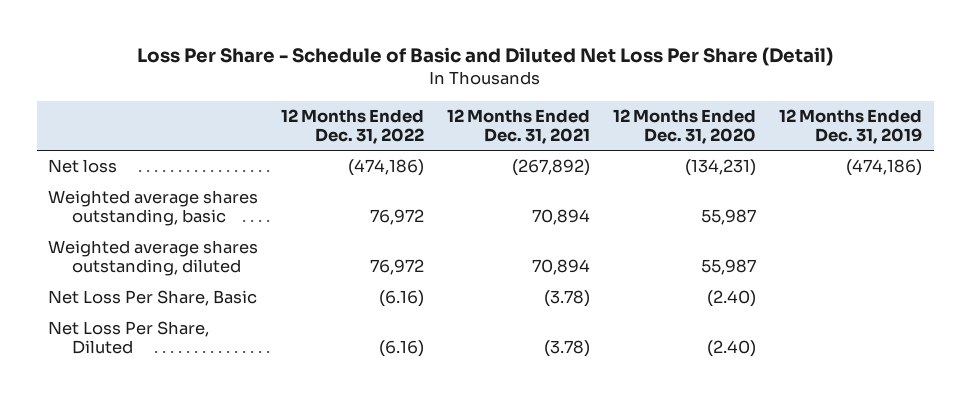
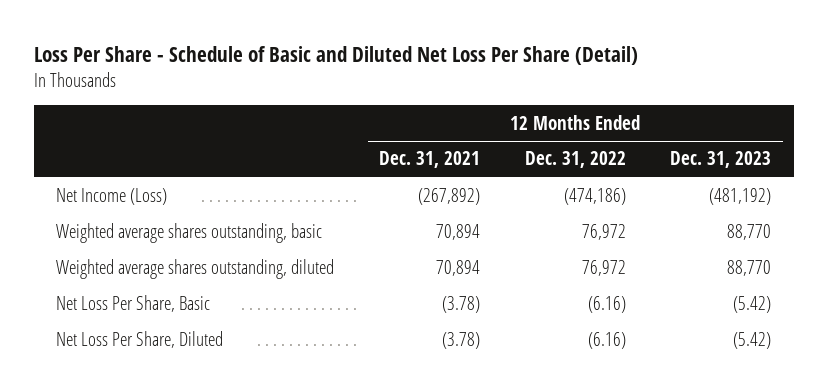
- | 12 Months Ended Dec. 31, 2022 | 12 Months Ended Dec. 31, 2021 | 12 Months Ended Dec. 31, 2020 | 12 Months Ended Dec. 31, 2019
+ | 12 Months Ended Dec. 31, 2021 | 12 Months Ended Dec. 31, 2022 | 12 Months Ended Dec. 31, 2023
- Net loss | (474,186) | (267,892) | (134,231) | (474,186)
+ Net Income (Loss) | (267,892) | (474,186) | (481,192)

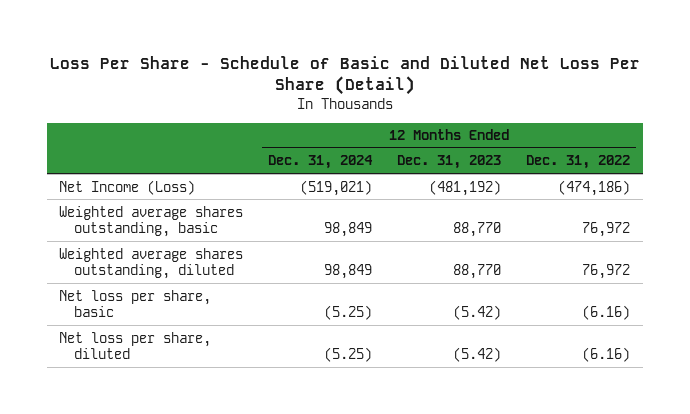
- | 12 Months Ended Dec. 31, 2021 | 12 Months Ended Dec. 31, 2022 | 12 Months Ended Dec. 31, 2023
+ | 12 Months Ended Dec. 31, 2024 | 12 Months Ended Dec. 31, 2023 | 12 Months Ended Dec. 31, 2022
- Net Loss Per Share, Basic | (3.78) | (6.16) | (5.42)
- Net Loss Per Share, Diluted | (3.78) | (6.16) | (5.42)
+ Net loss per share, basic | (5.25) | (5.42) | (6.16)
+ Net loss per share, diluted | (5.25) | (5.42) | (6.16)

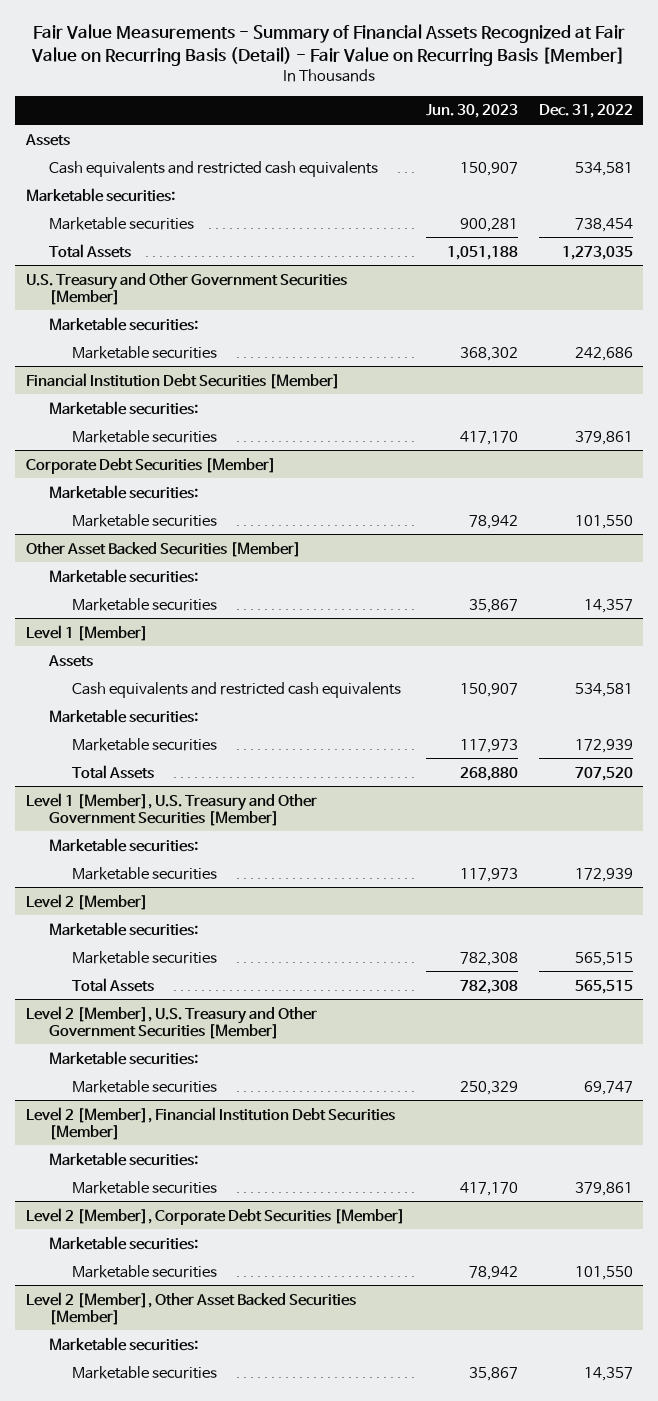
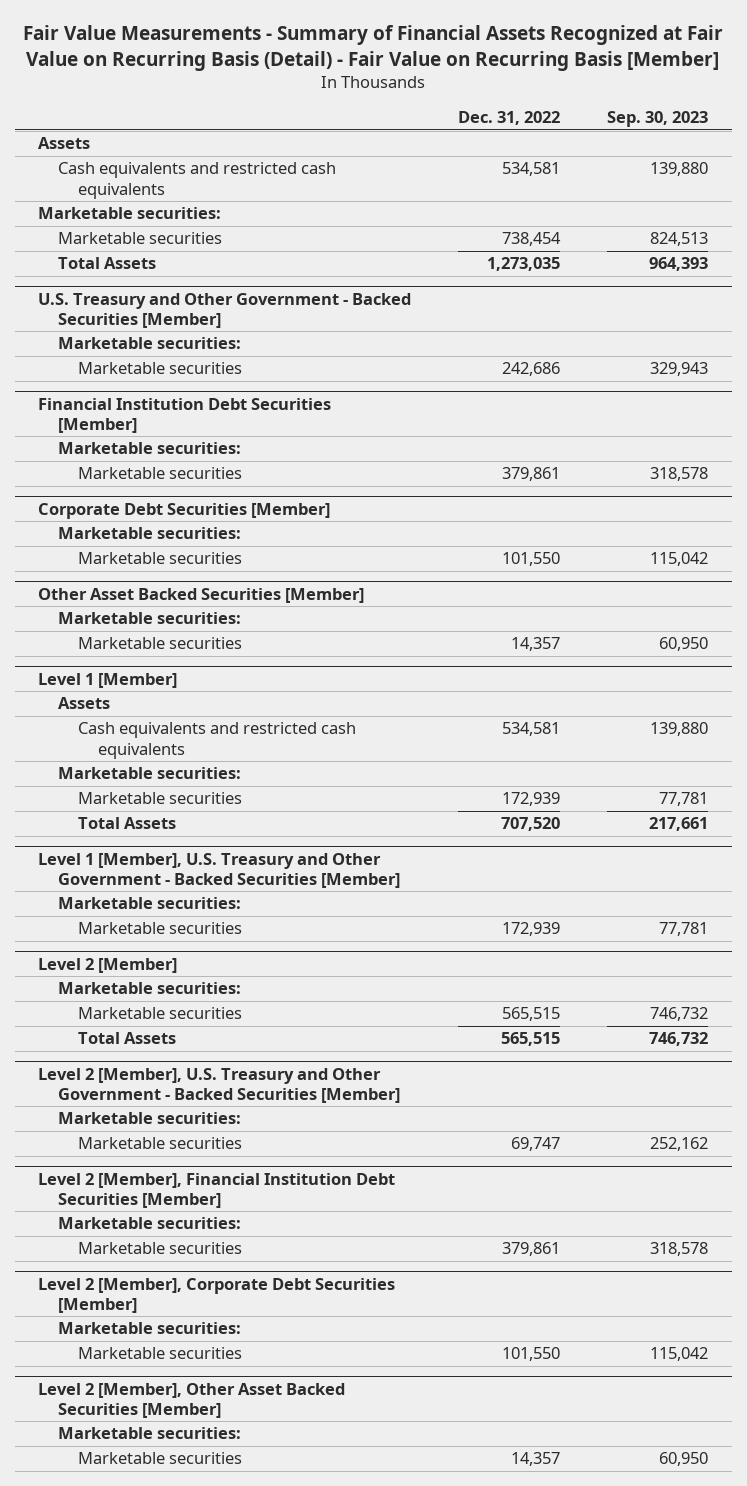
- | Jun. 30, 2023 | Dec. 31, 2022
+ | Dec. 31, 2022 | Sep. 30, 2023
- U.S. Treasury and Other Government Securities [Member]
+ U.S. Treasury and Other Government - Backed Securities [Member]
- Level 1 [Member], U.S. Treasury and Other Government Securities [Member]
+ Level 1 [Member], U.S. Treasury and Other Government - Backed Securities [Member]
- Level 2 [Member], U.S. Treasury and Other Government Securities [Member]
+ Level 2 [Member], U.S. Treasury and Other Government - Backed Securities [Member]

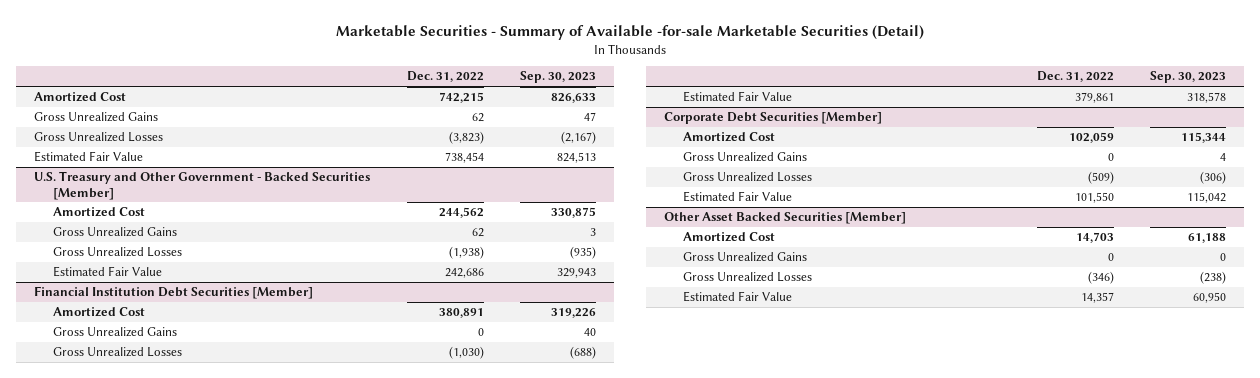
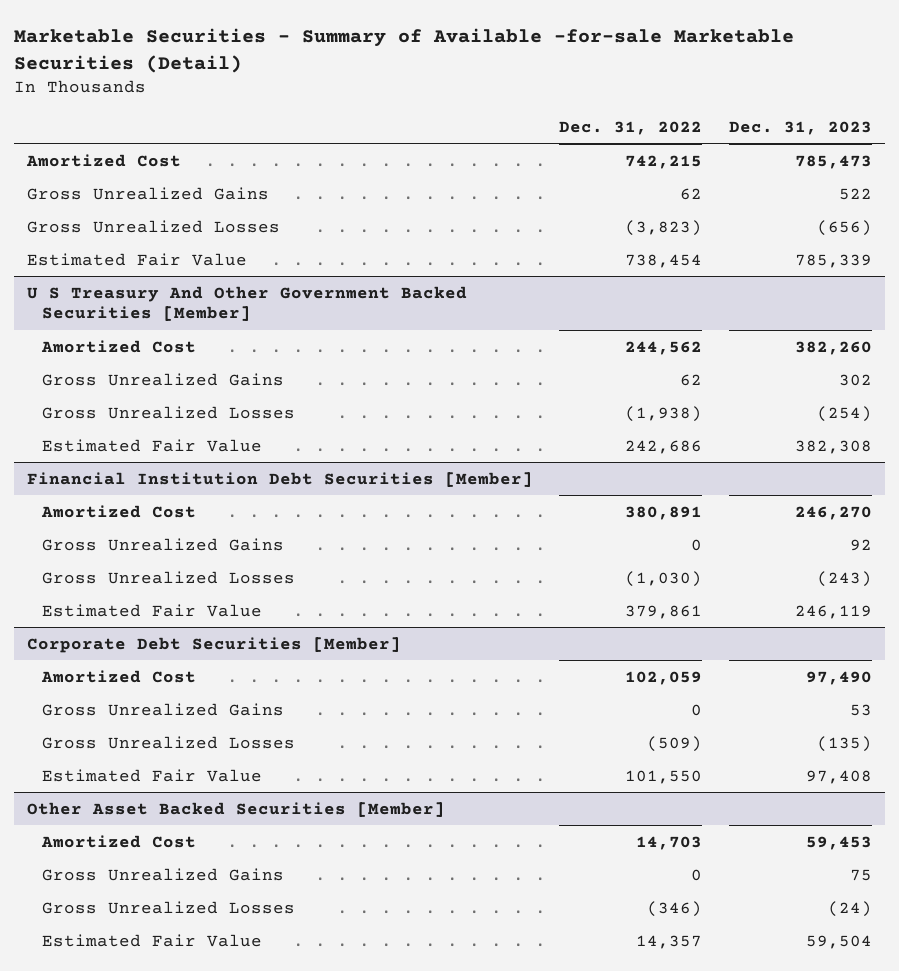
- | Dec. 31, 2022 | Sep. 30, 2023
+ | Dec. 31, 2022 | Dec. 31, 2023
- U.S. Treasury and Other Government - Backed Securities [Member]
+ U S Treasury And Other Government Backed Securities [Member]

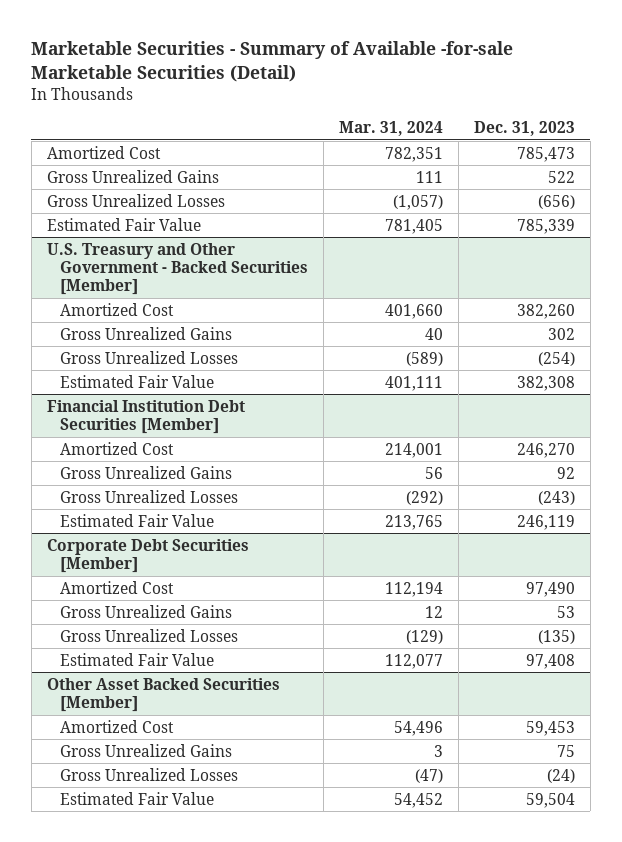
- | Dec. 31, 2022 | Dec. 31, 2023
+ | Mar. 31, 2024 | Dec. 31, 2023
- U S Treasury And Other Government Backed Securities [Member]
+ U.S. Treasury and Other Government - Backed Securities [Member]

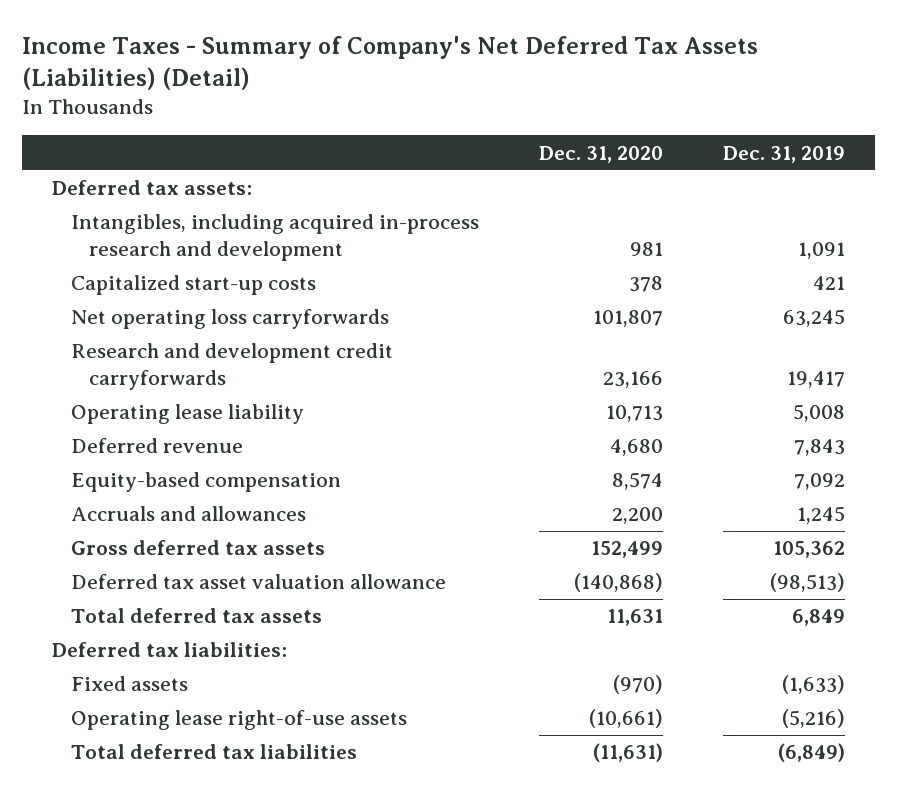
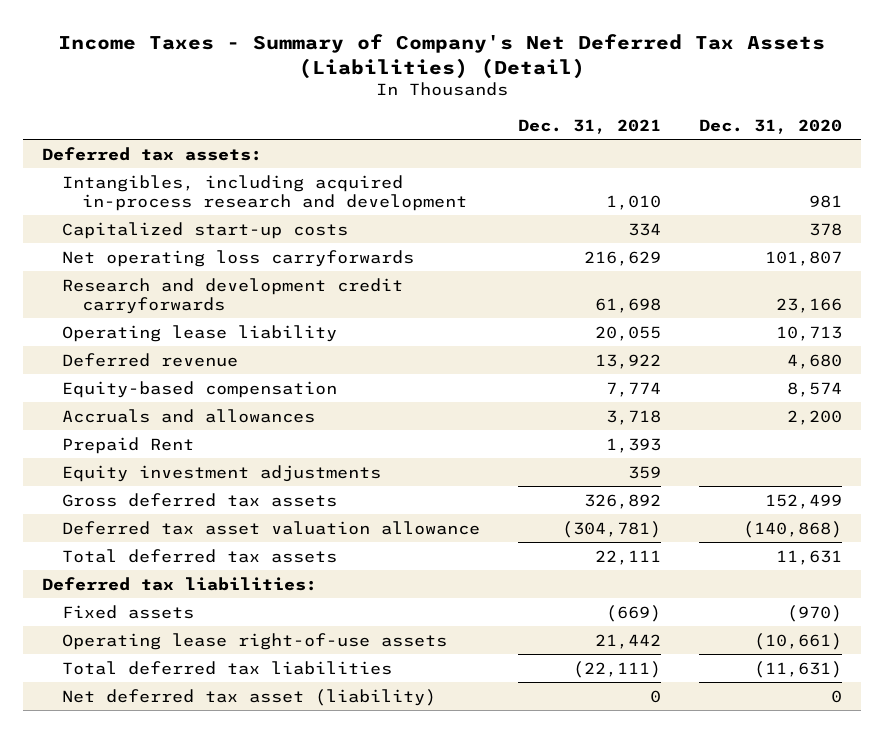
- | Dec. 31, 2020 | Dec. 31, 2019
+ | Dec. 31, 2021 | Dec. 31, 2020
+ Prepaid Rent | 1,393 |
+ Equity investment adjustments | 359 |
+ Net deferred tax asset (liability) | 0 | 0

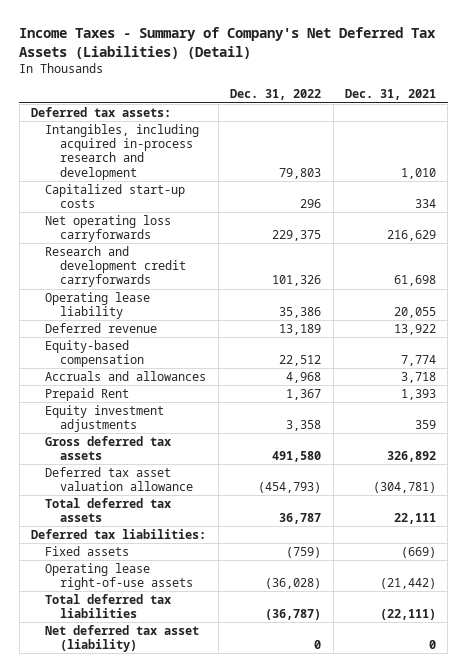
- | Dec. 31, 2021 | Dec. 31, 2020
+ | Dec. 31, 2022 | Dec. 31, 2021
- Operating lease right-of-use assets | 21,442 | (10,661)
+ Operating lease right-of-use assets | (36,028) | (21,442)

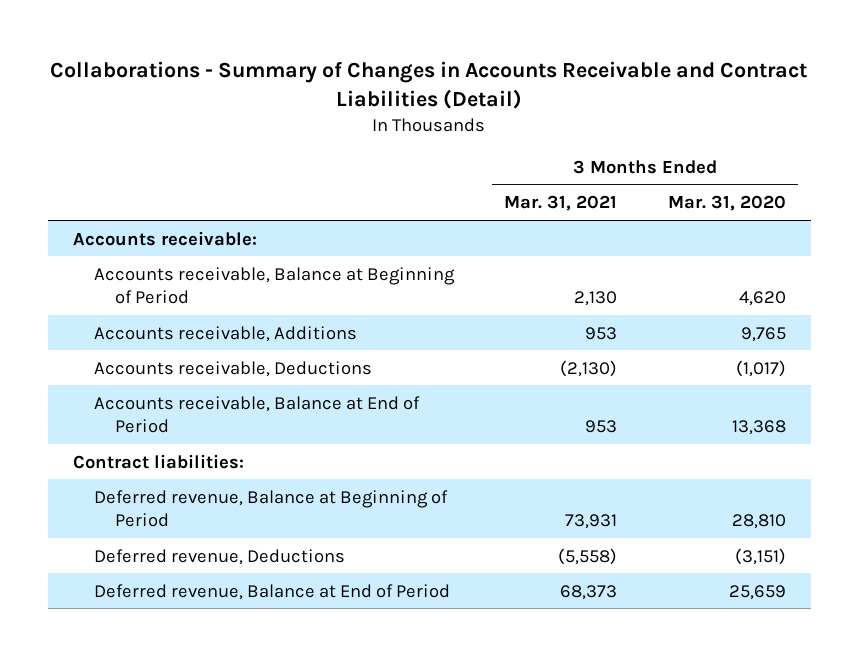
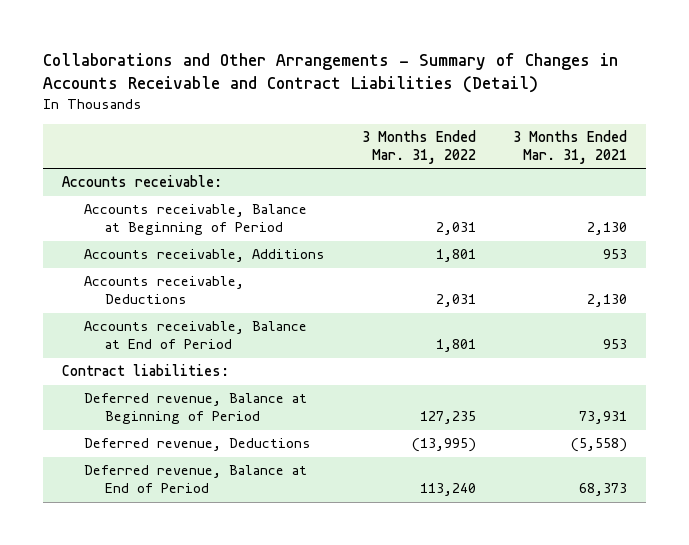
- Collaborations - Summary of Changes in Accounts Receivable and Contract Liabilities (Detail)
+ Collaborations and Other Arrangements - Summary of Changes in Accounts Receivable and Contract Liabilities (Detail)
- | 3 Months Ended Mar. 31, 2021 | 3 Months Ended Mar. 31, 2020
+ | 3 Months Ended Mar. 31, 2022 | 3 Months Ended Mar. 31, 2021
- Accounts receivable, Deductions | (2,130) | (1,017)
+ Accounts receivable, Deductions | 2,031 | 2,130

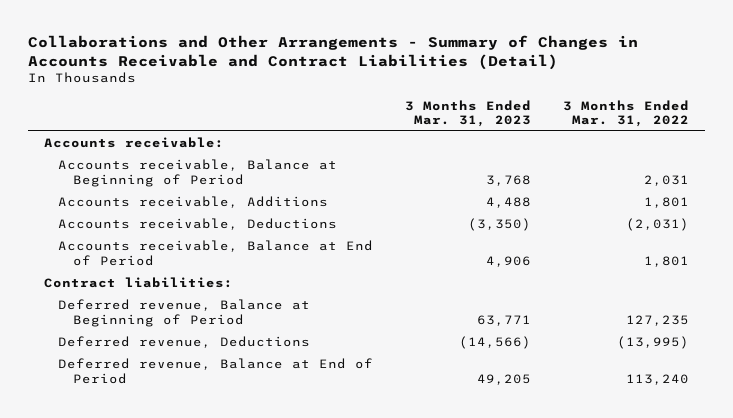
- | 3 Months Ended Mar. 31, 2022 | 3 Months Ended Mar. 31, 2021
+ | 3 Months Ended Mar. 31, 2023 | 3 Months Ended Mar. 31, 2022
- Accounts receivable, Deductions | 2,031 | 2,130
+ Accounts receivable, Deductions | (3,350) | (2,031)

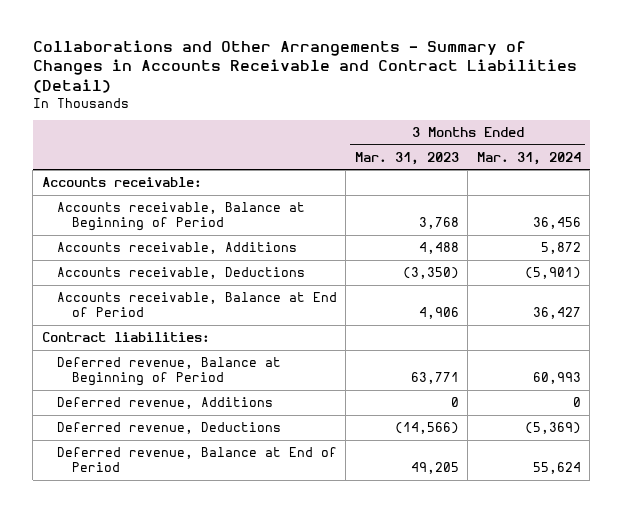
- | 3 Months Ended Mar. 31, 2023 | 3 Months Ended Mar. 31, 2022
+ | 3 Months Ended Mar. 31, 2023 | 3 Months Ended Mar. 31, 2024
+ Deferred revenue, Additions | 0 | 0

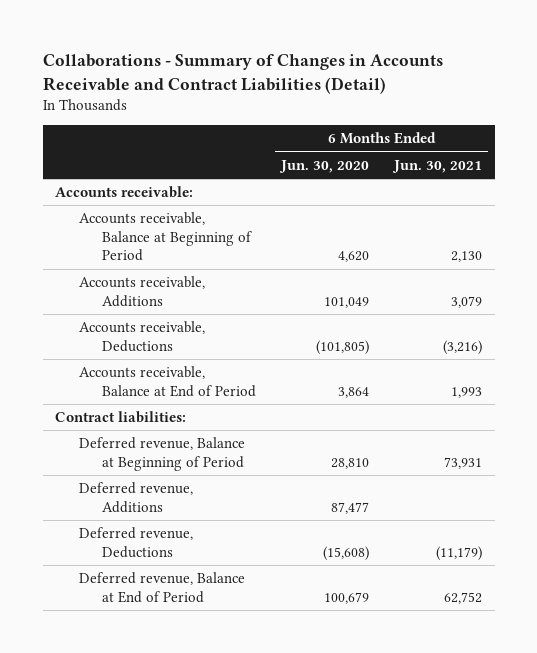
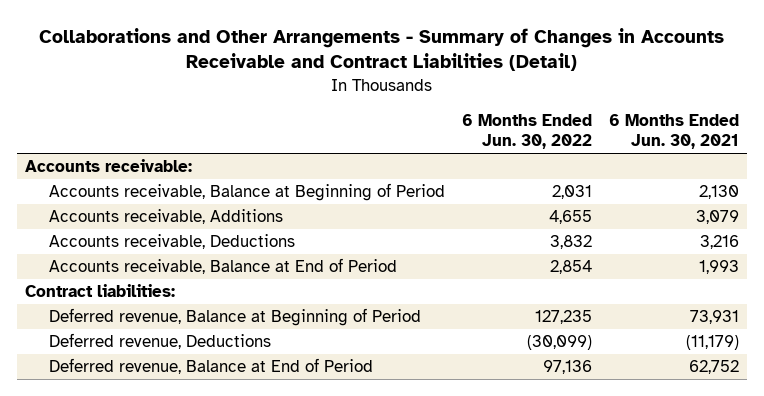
- Collaborations - Summary of Changes in Accounts Receivable and Contract Liabilities (Detail)
+ Collaborations and Other Arrangements - Summary of Changes in Accounts Receivable and Contract Liabilities (Detail)
- | 6 Months Ended Jun. 30, 2020 | 6 Months Ended Jun. 30, 2021
+ | 6 Months Ended Jun. 30, 2022 | 6 Months Ended Jun. 30, 2021
- Accounts receivable, Deductions | (101,805) | (3,216)
+ Accounts receivable, Deductions | 3,832 | 3,216
- Deferred revenue, Additions | 87,477 |

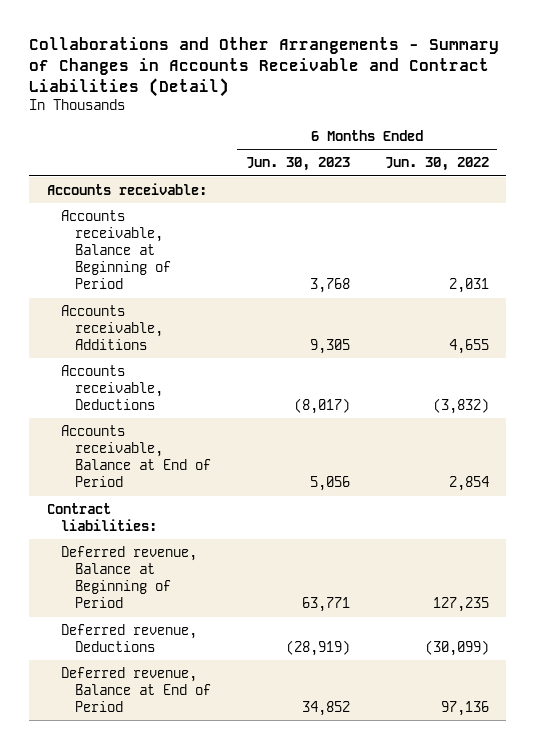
- | 6 Months Ended Jun. 30, 2022 | 6 Months Ended Jun. 30, 2021
+ | 6 Months Ended Jun. 30, 2023 | 6 Months Ended Jun. 30, 2022
- Accounts receivable, Deductions | 3,832 | 3,216
+ Accounts receivable, Deductions | (8,017) | (3,832)

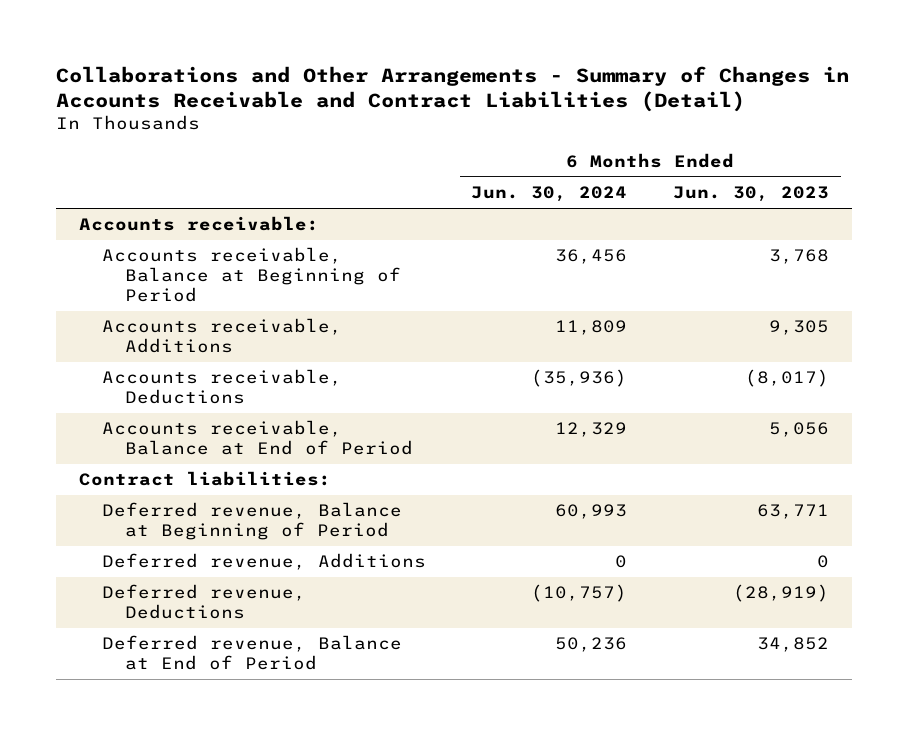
- | 6 Months Ended Jun. 30, 2023 | 6 Months Ended Jun. 30, 2022
+ | 6 Months Ended Jun. 30, 2024 | 6 Months Ended Jun. 30, 2023
+ Deferred revenue, Additions | 0 | 0

